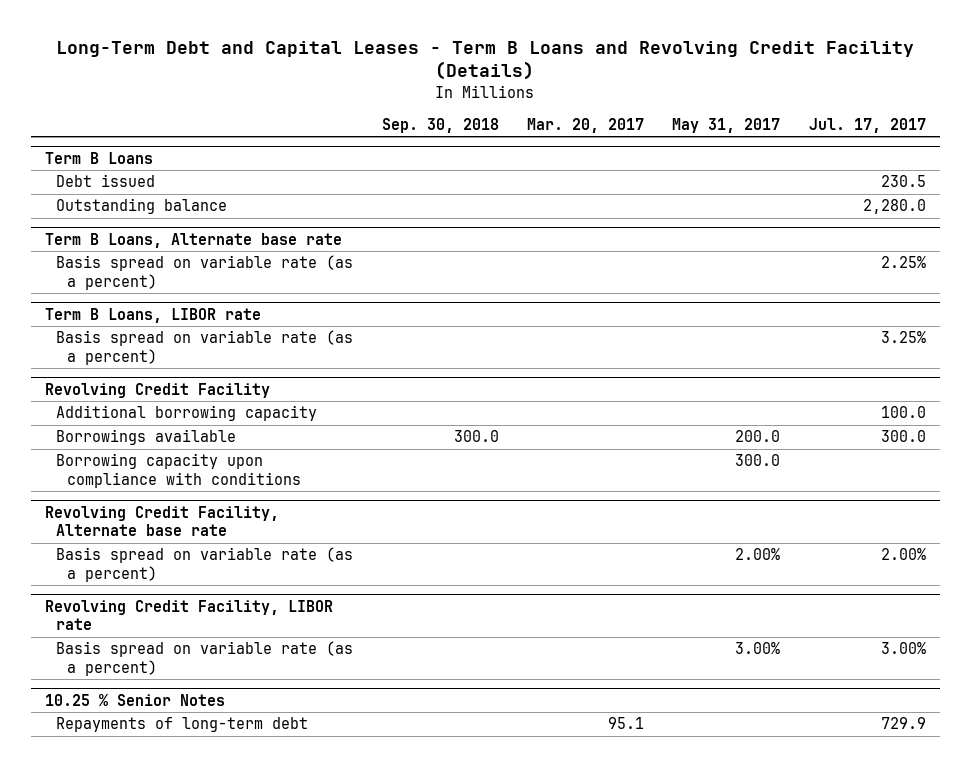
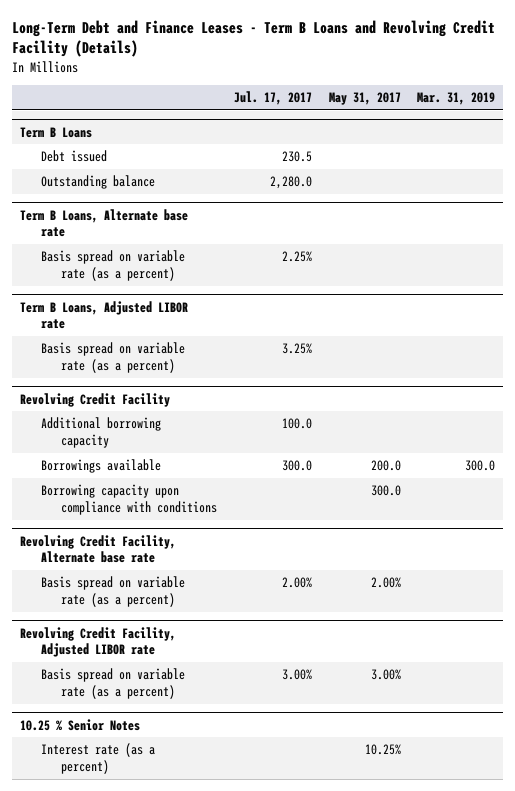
- Long-Term Debt and Capital Leases - Term B Loans and Revolving Credit Facility (Details)
+ Long-Term Debt and Finance Leases - Term B Loans and Revolving Credit Facility (Details)
- | Sep. 30, 2018 | Mar. 20, 2017 | May 31, 2017 | Jul. 17, 2017
+ | Jul. 17, 2017 | May 31, 2017 | Mar. 31, 2019
- Term B Loans, LIBOR rate
+ Term B Loans, Adjusted LIBOR rate
- Revolving Credit Facility, LIBOR rate
+ Revolving Credit Facility, Adjusted LIBOR rate
@ 10.25 % Senior Notes
- Repayments of long-term debt | | 95.1 | | 729.9
+ Interest rate (as a percent) | | 10.25% |

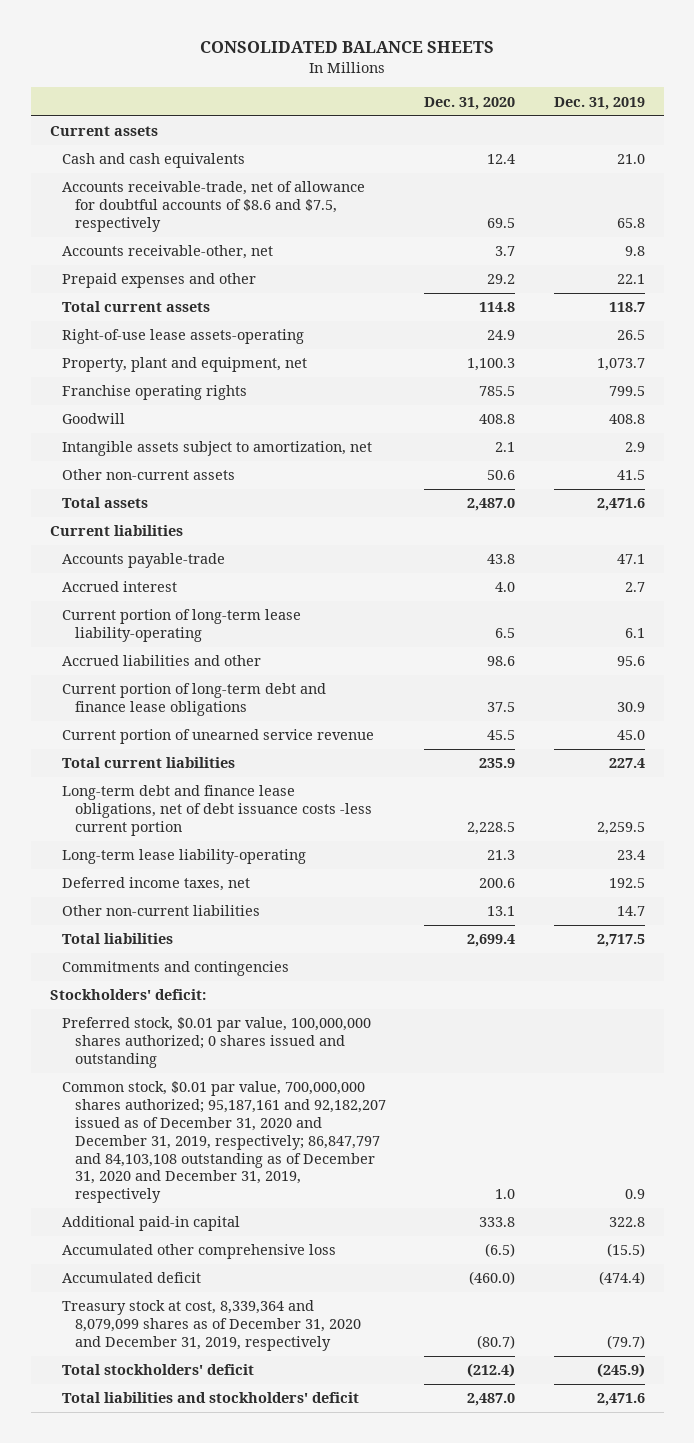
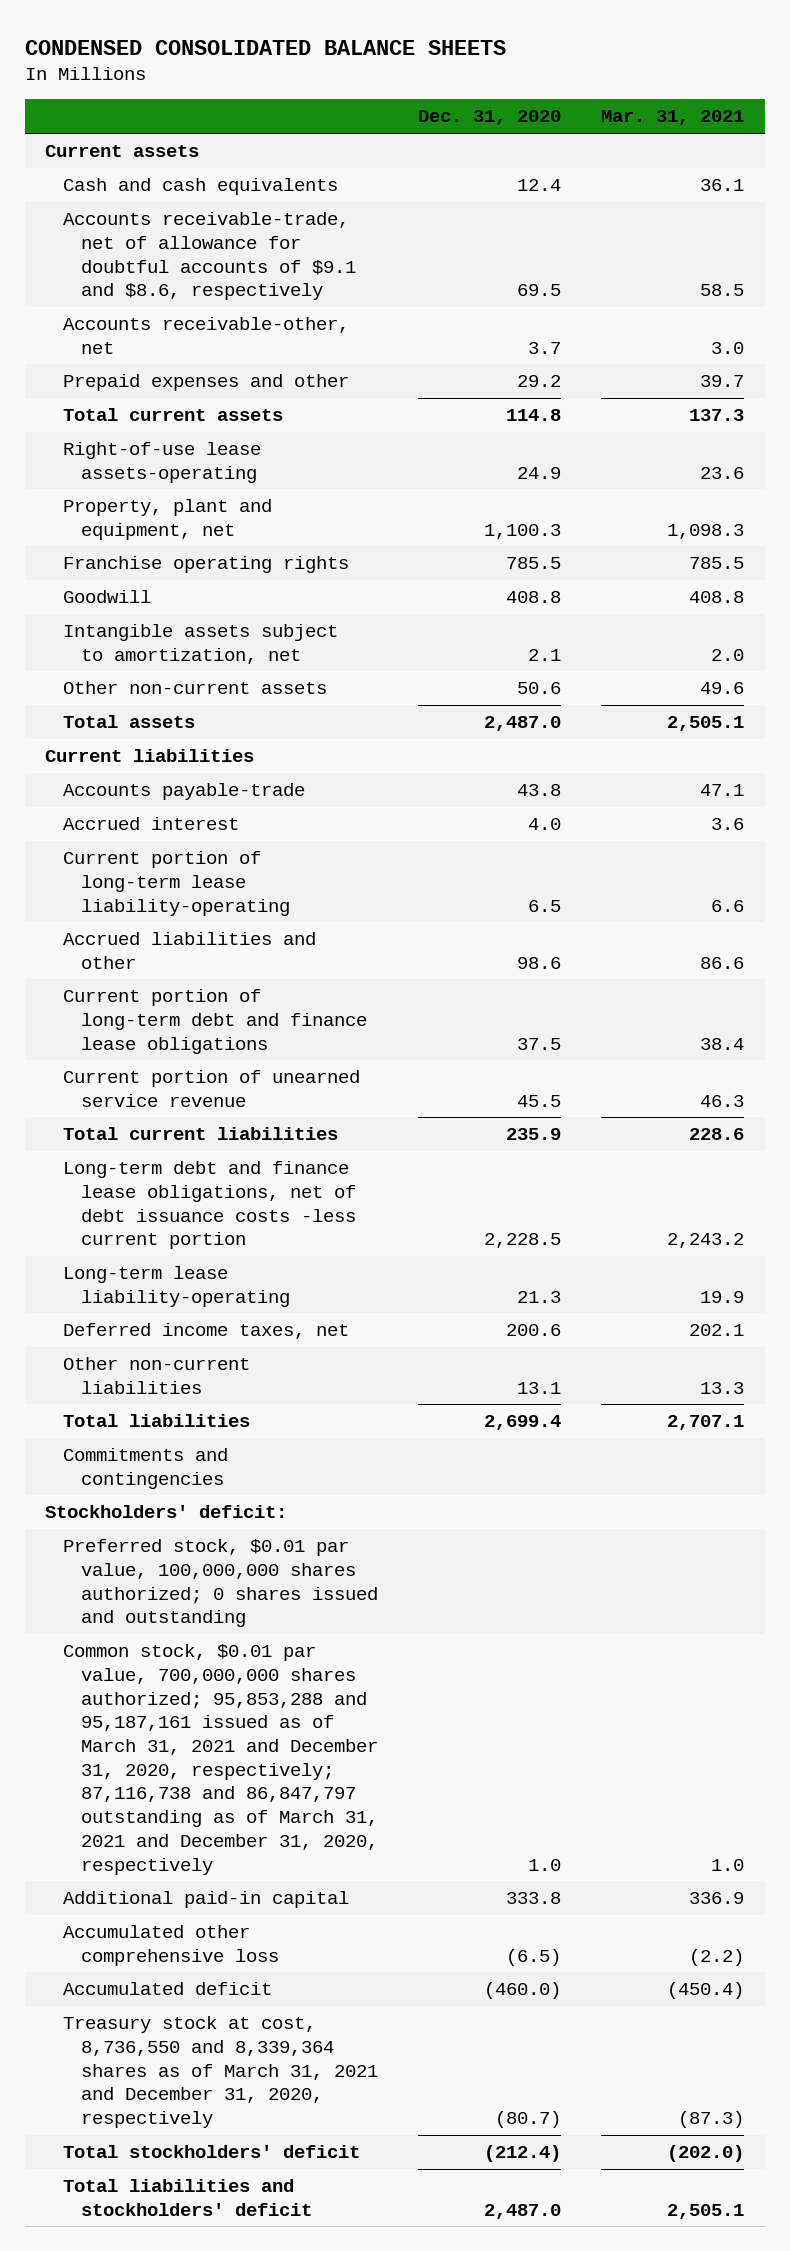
- CONSOLIDATED BALANCE SHEETS
+ CONDENSED CONSOLIDATED BALANCE SHEETS
- | Dec. 31, 2020 | Dec. 31, 2019
+ | Dec. 31, 2020 | Mar. 31, 2021
- Accounts receivable-trade, net of allowance for doubtful accounts of $8.6 and $7.5, respectively | 69.5 | 65.8
+ Accounts receivable-trade, net of allowance for doubtful accounts of $9.1 and $8.6, respectively | 69.5 | 58.5
- Common stock, $0.01 par value, 700,000,000 shares authorized; 95,187,161 and 92,182,207 issued as of December 31, 2020 and December 31, 2019, respectively; 86,847,797 and 84,103,108 outstanding as of December 31, 2020 and December 31, 2019, respectively | 1.0 | 0.9
+ Common stock, $0.01 par value, 700,000,000 shares authorized; 95,853,288 and 95,187,161 issued as of March 31, 2021 and December 31, 2020, respectively; 87,116,738 and 86,847,797 outstanding as of March 31, 2021 and December 31, 2020, respectively | 1.0 | 1.0
- Treasury stock at cost, 8,339,364 and 8,079,099 shares as of December 31, 2020 and December 31, 2019, respectively | (80.7) | (79.7)
+ Treasury stock at cost, 8,736,550 and 8,339,364 shares as of March 31, 2021 and December 31, 2020, respectively | (80.7) | (87.3)

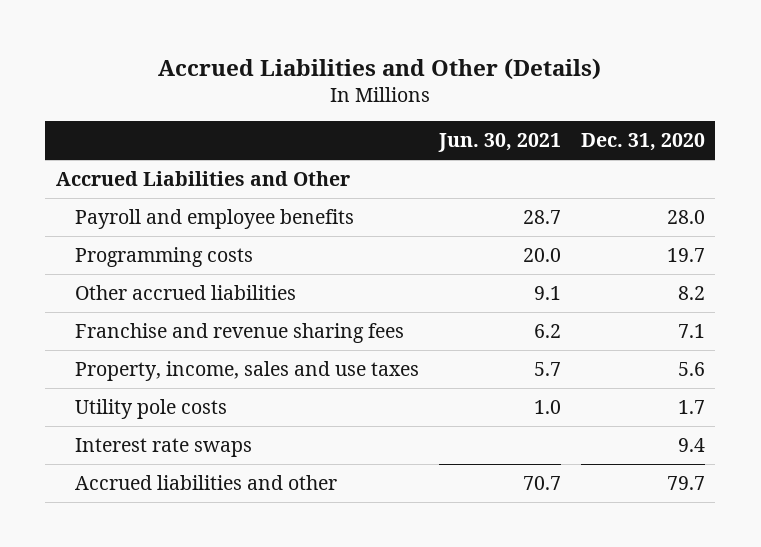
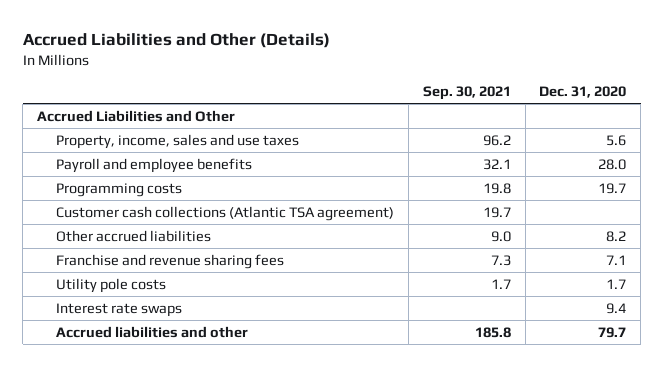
- | Jun. 30, 2021 | Dec. 31, 2020
+ | Sep. 30, 2021 | Dec. 31, 2020
moved up: Property, income, sales and use taxes | 96.2 | 5.6
+ Customer cash collections (Atlantic TSA agreement) | 19.7 |

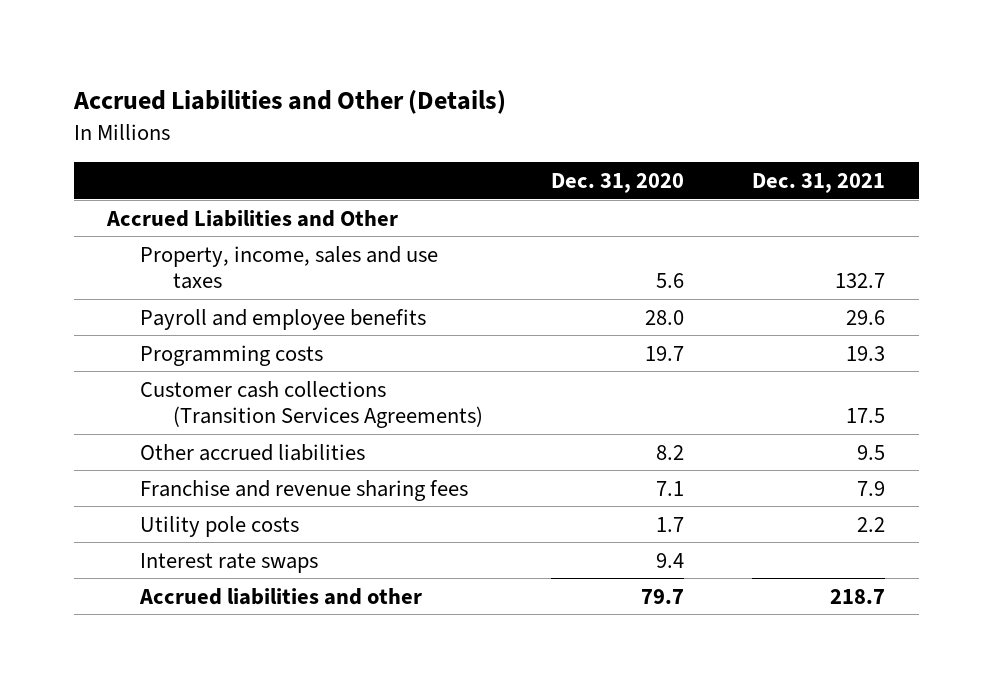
- | Sep. 30, 2021 | Dec. 31, 2020
+ | Dec. 31, 2020 | Dec. 31, 2021
- Customer cash collections (Atlantic TSA agreement) | 19.7 |
+ Customer cash collections (Transition Services Agreements) | | 17.5

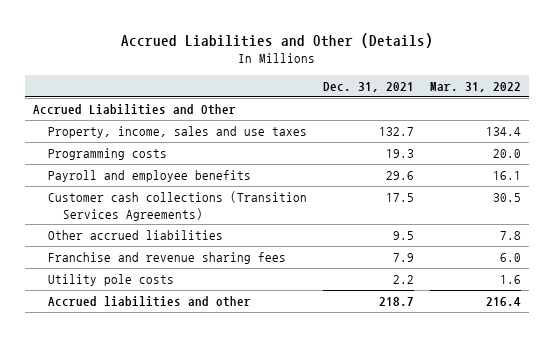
- | Dec. 31, 2020 | Dec. 31, 2021
+ | Dec. 31, 2021 | Mar. 31, 2022
moved down: Payroll and employee benefits | 29.6 | 16.1
- Interest rate swaps | 9.4 |

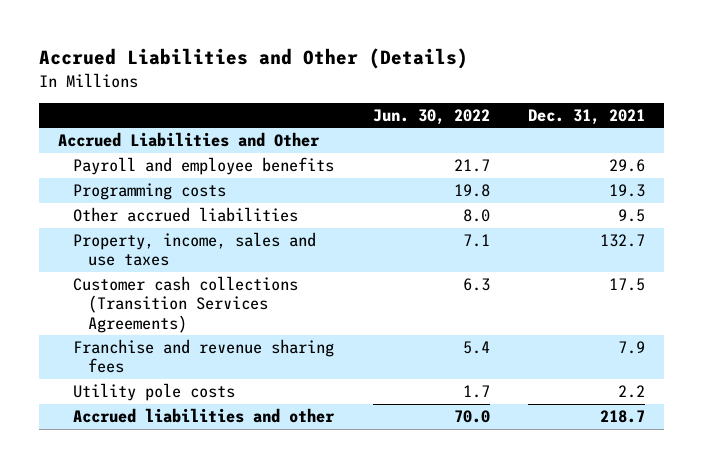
- | Dec. 31, 2021 | Mar. 31, 2022
+ | Jun. 30, 2022 | Dec. 31, 2021
moved down: Programming costs | 19.8 | 19.3
moved down: Property, income, sales and use taxes | 7.1 | 132.7
moved down: Customer cash collections (Transition Services Agreements) | 6.3 | 17.5

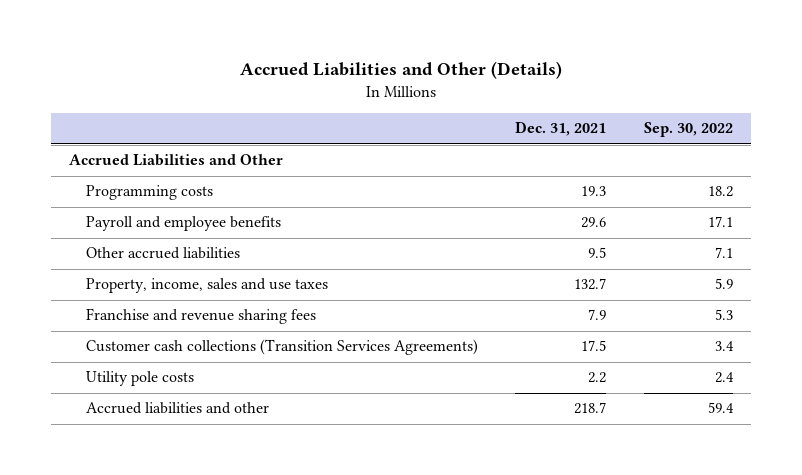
- | Jun. 30, 2022 | Dec. 31, 2021
+ | Dec. 31, 2021 | Sep. 30, 2022
moved down: Payroll and employee benefits | 29.6 | 17.1
moved down: Customer cash collections (Transition Services Agreements) | 17.5 | 3.4

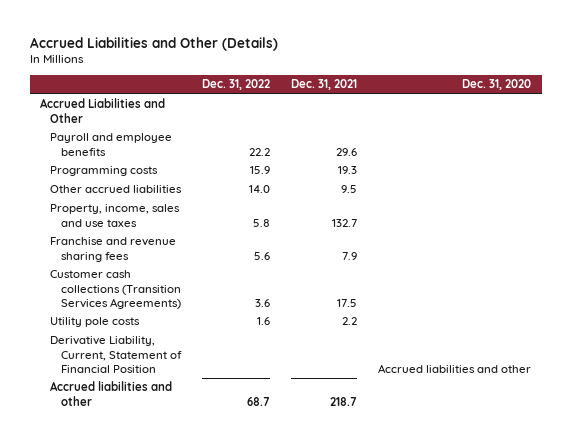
- | Dec. 31, 2021 | Sep. 30, 2022
+ | Dec. 31, 2022 | Dec. 31, 2021 | Dec. 31, 2020
moved down: Programming costs | 15.9 | 19.3 |
+ Derivative Liability, Current, Statement of Financial Position | | | Accrued liabilities and other

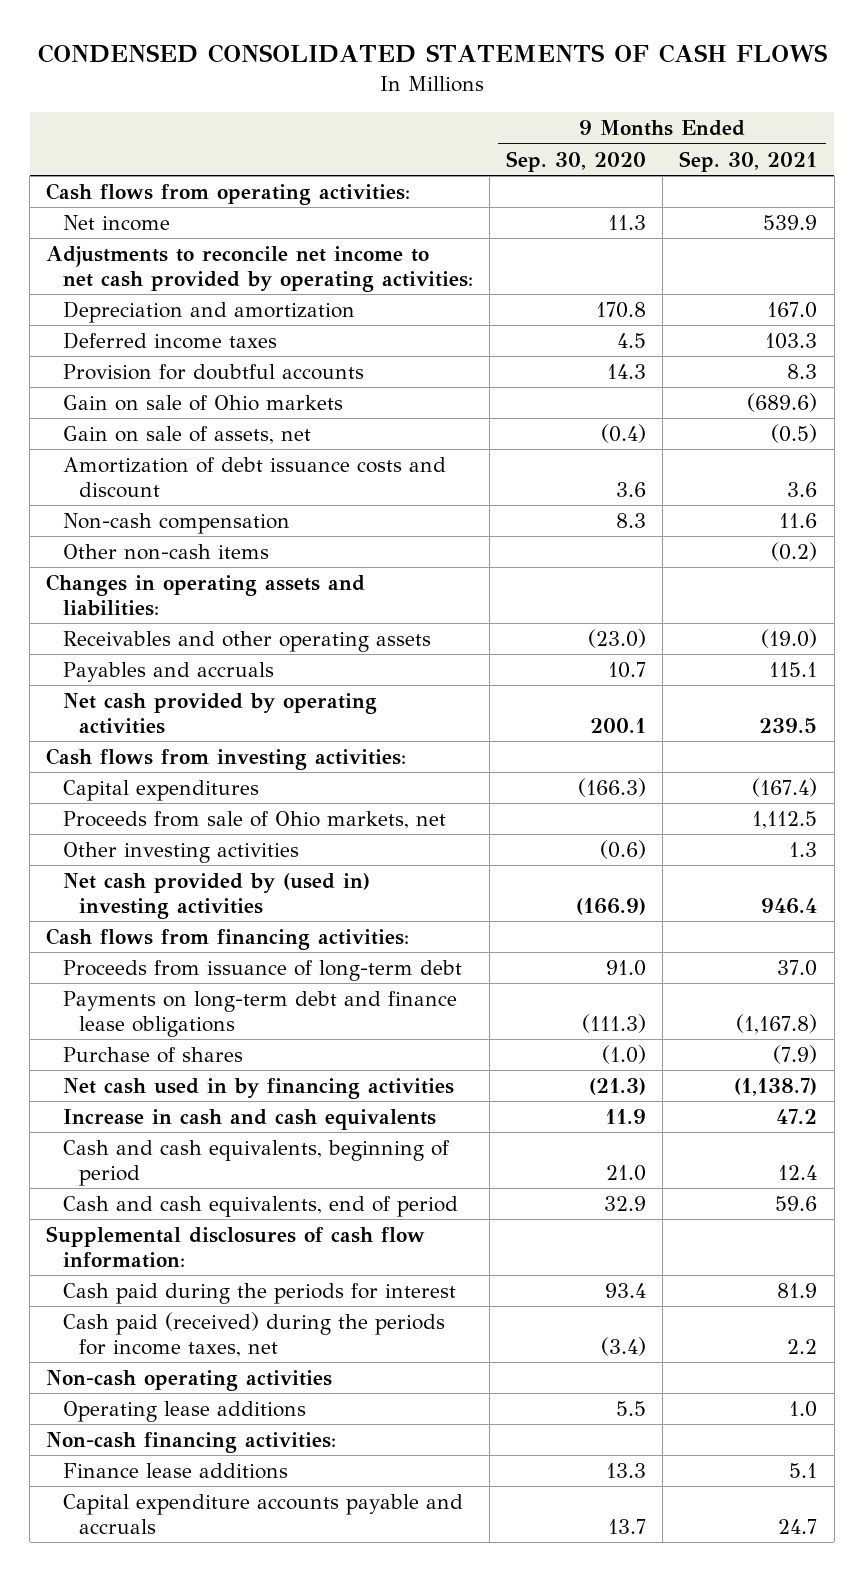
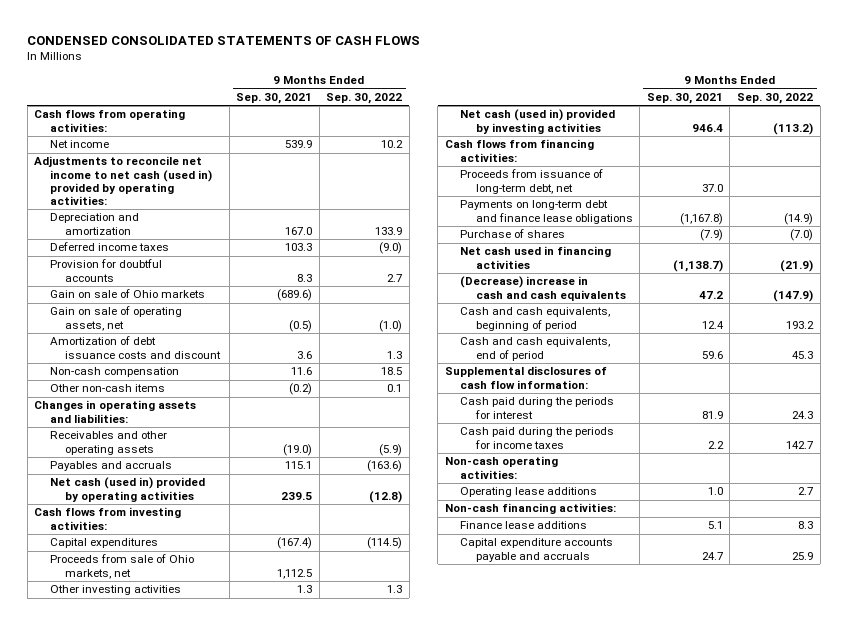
- | 9 Months Ended Sep. 30, 2020 | 9 Months Ended Sep. 30, 2021
+ | 9 Months Ended Sep. 30, 2021 | 9 Months Ended Sep. 30, 2022
- Adjustments to reconcile net income to net cash provided by operating activities:
+ Adjustments to reconcile net income to net cash (used in) provided by operating activities:
- Gain on sale of assets, net | (0.4) | (0.5)
+ Gain on sale of operating assets, net | (0.5) | (1.0)
- Net cash provided by operating activities | 200.1 | 239.5
+ Net cash (used in) provided by operating activities | 239.5 | (12.8)
- Net cash provided by (used in) investing activities | (166.9) | 946.4
+ Net cash (used in) provided by investing activities | 946.4 | (113.2)
- Proceeds from issuance of long-term debt | 91.0 | 37.0
+ Proceeds from issuance of long-term debt, net | 37.0 |
- Net cash used in by financing activities | (21.3) | (1,138.7)
- Increase in cash and cash equivalents | 11.9 | 47.2
+ Net cash used in financing activities | (1,138.7) | (21.9)
+ (Decrease) increase in cash and cash equivalents | 47.2 | (147.9)
- Cash paid (received) during the periods for income taxes, net | (3.4) | 2.2
- Non-cash operating activities
+ Cash paid during the periods for income taxes | 2.2 | 142.7
+ Non-cash operating activities:

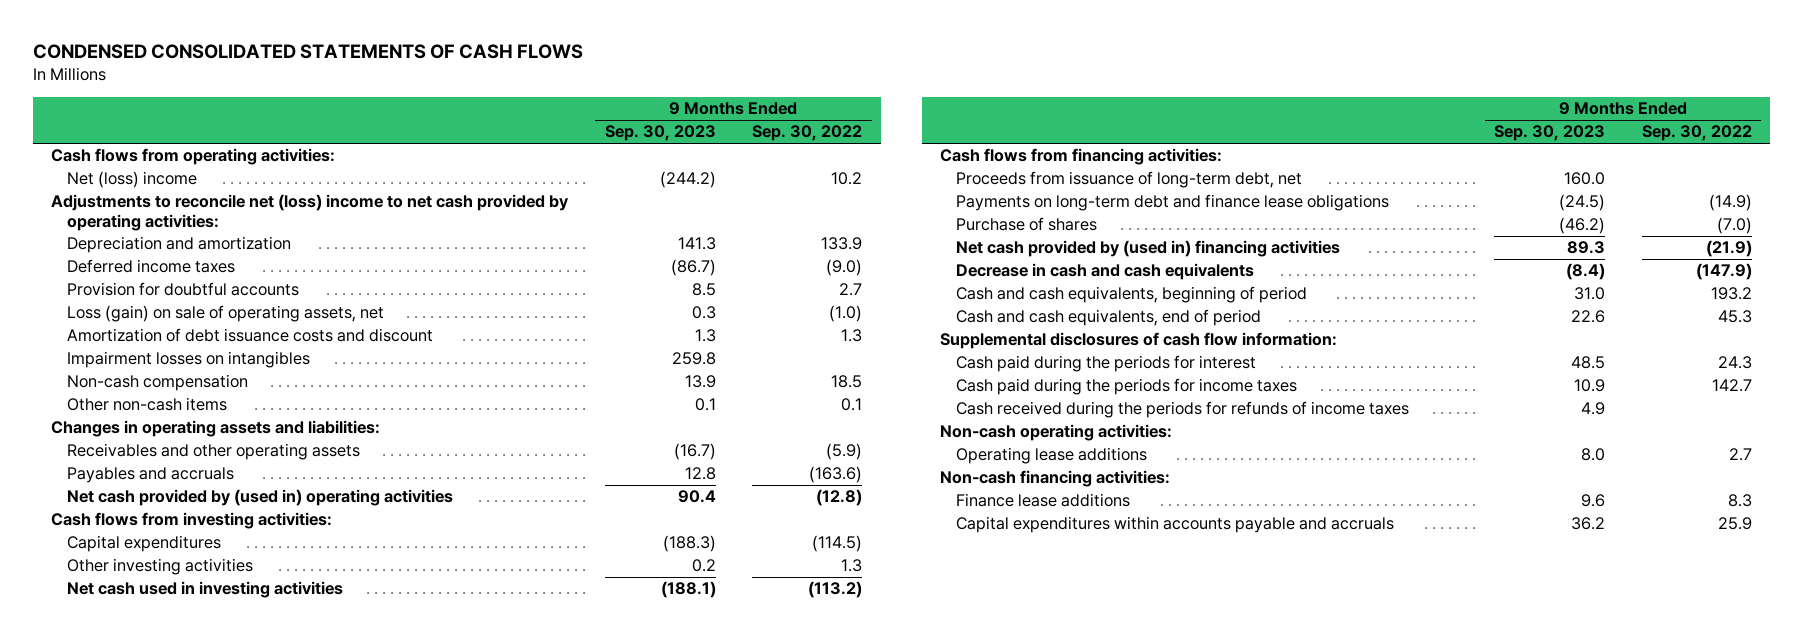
- | 9 Months Ended Sep. 30, 2021 | 9 Months Ended Sep. 30, 2022
+ | 9 Months Ended Sep. 30, 2023 | 9 Months Ended Sep. 30, 2022
- Net income | 539.9 | 10.2
- Adjustments to reconcile net income to net cash (used in) provided by operating activities:
+ Net (loss) income | (244.2) | 10.2
+ Adjustments to reconcile net (loss) income to net cash provided by operating activities:
- Gain on sale of Ohio markets | (689.6) |
- Gain on sale of operating assets, net | (0.5) | (1.0)
+ Loss (gain) on sale of operating assets, net | 0.3 | (1.0)
+ Impairment losses on intangibles | 259.8 |
- Net cash (used in) provided by operating activities | 239.5 | (12.8)
+ Net cash provided by (used in) operating activities | 90.4 | (12.8)
- Proceeds from sale of Ohio markets, net | 1,112.5 |
- Net cash (used in) provided by investing activities | 946.4 | (113.2)
+ Net cash used in investing activities | (188.1) | (113.2)
- Net cash used in financing activities | (1,138.7) | (21.9)
- (Decrease) increase in cash and cash equivalents | 47.2 | (147.9)
+ Net cash provided by (used in) financing activities | 89.3 | (21.9)
+ Decrease in cash and cash equivalents | (8.4) | (147.9)
+ Cash received during the periods for refunds of income taxes | 4.9 |
- Capital expenditure accounts payable and accruals | 24.7 | 25.9
+ Capital expenditures within accounts payable and accruals | 36.2 | 25.9

